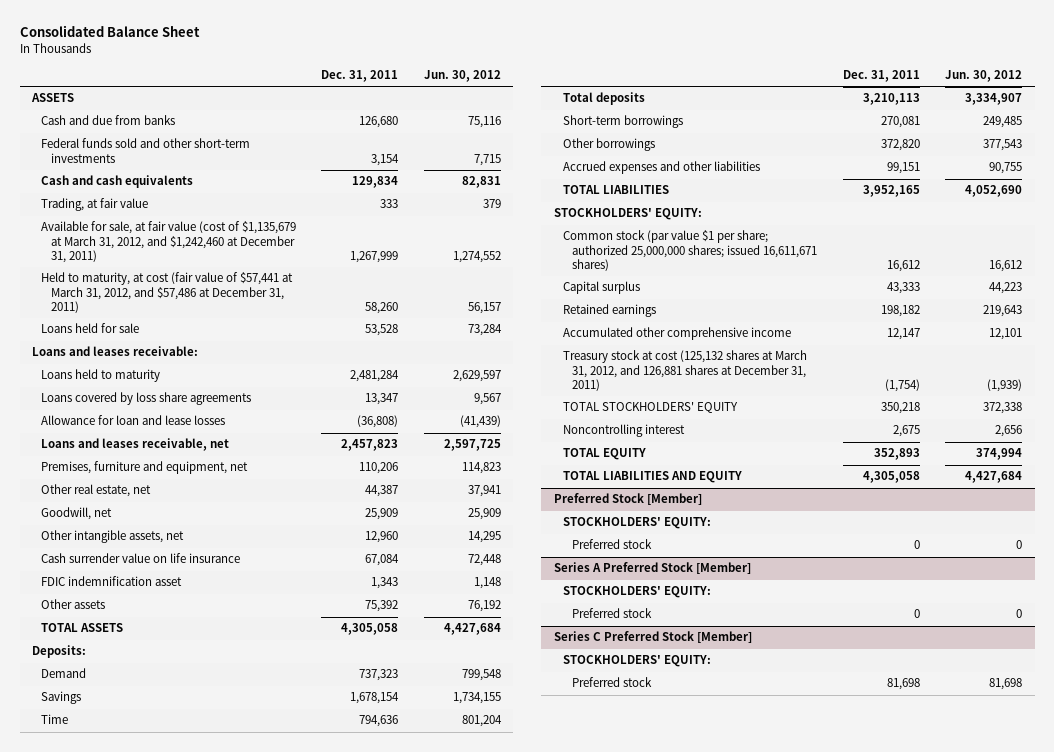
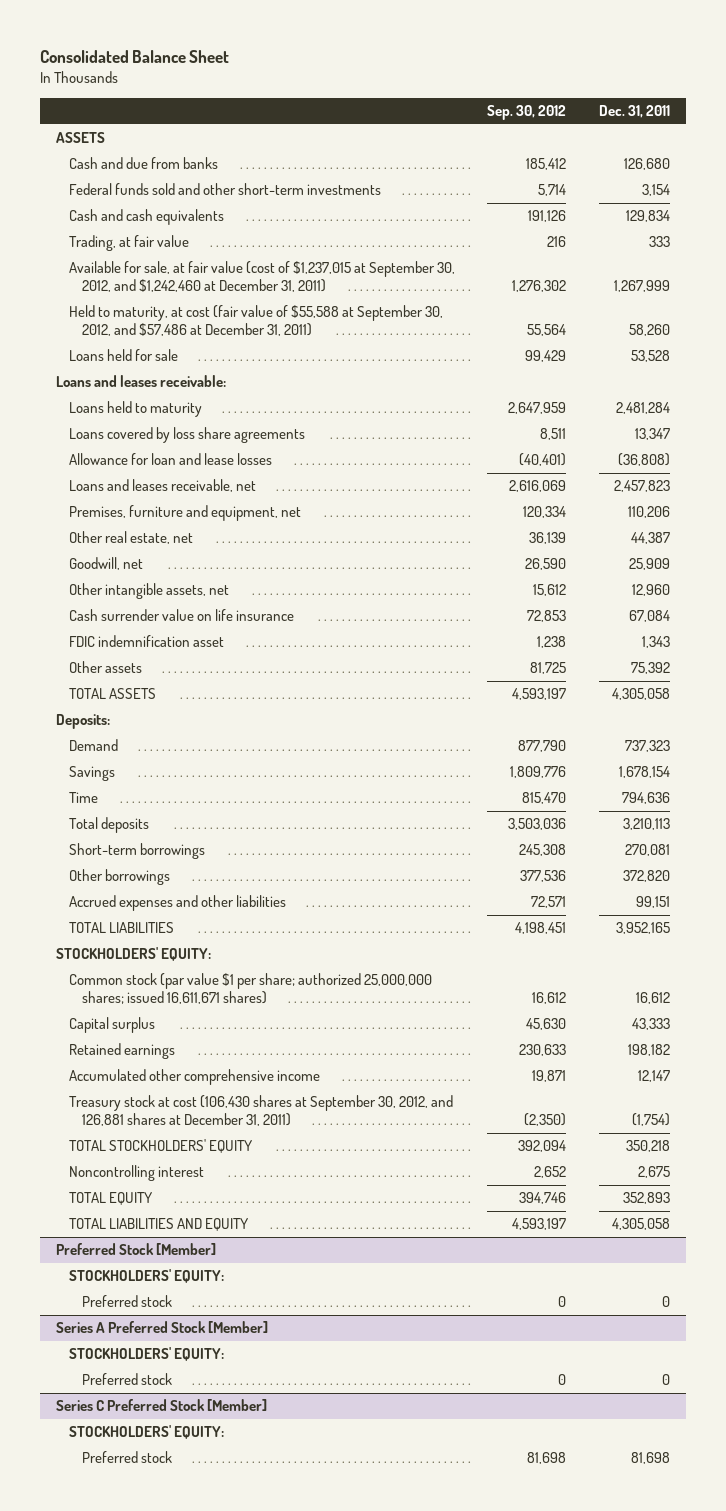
- | Dec. 31, 2011 | Jun. 30, 2012
+ | Sep. 30, 2012 | Dec. 31, 2011
- Available for sale, at fair value (cost of $1,135,679 at March 31, 2012, and $1,242,460 at December 31, 2011) | 1,267,999 | 1,274,552
- Held to maturity, at cost (fair value of $57,441 at March 31, 2012, and $57,486 at December 31, 2011) | 58,260 | 56,157
+ Available for sale, at fair value (cost of $1,237,015 at September 30, 2012, and $1,242,460 at December 31, 2011) | 1,276,302 | 1,267,999
+ Held to maturity, at cost (fair value of $55,588 at September 30, 2012, and $57,486 at December 31, 2011) | 55,564 | 58,260
- Treasury stock at cost (125,132 shares at March 31, 2012, and 126,881 shares at December 31, 2011) | (1,754) | (1,939)
+ Treasury stock at cost (106,430 shares at September 30, 2012, and 126,881 shares at December 31, 2011) | (2,350) | (1,754)

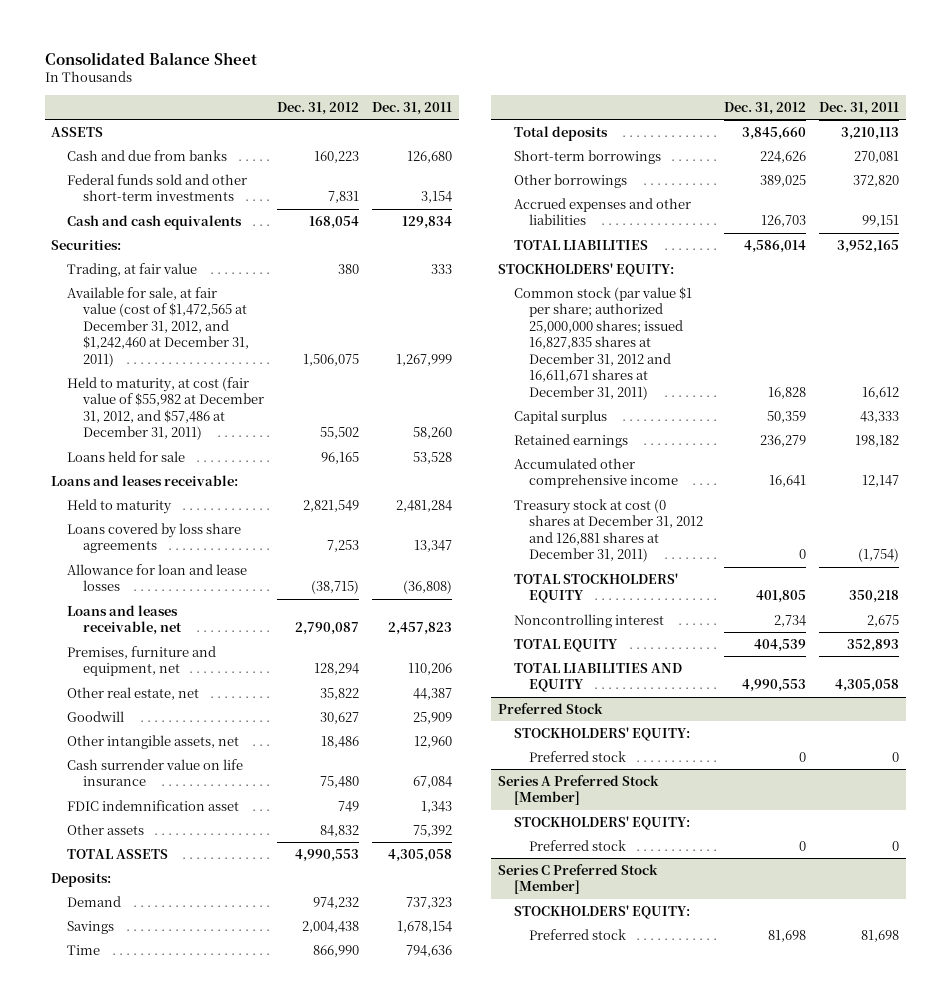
- | Sep. 30, 2012 | Dec. 31, 2011
+ | Dec. 31, 2012 | Dec. 31, 2011
+ Securities:
- Available for sale, at fair value (cost of $1,237,015 at September 30, 2012, and $1,242,460 at December 31, 2011) | 1,276,302 | 1,267,999
- Held to maturity, at cost (fair value of $55,588 at September 30, 2012, and $57,486 at December 31, 2011) | 55,564 | 58,260
+ Available for sale, at fair value (cost of $1,472,565 at December 31, 2012, and $1,242,460 at December 31, 2011) | 1,506,075 | 1,267,999
+ Held to maturity, at cost (fair value of $55,982 at December 31, 2012, and $57,486 at December 31, 2011) | 55,502 | 58,260
- Loans held to maturity | 2,647,959 | 2,481,284
+ Held to maturity | 2,821,549 | 2,481,284
- Goodwill, net | 26,590 | 25,909
+ Goodwill | 30,627 | 25,909
- Common stock (par value $1 per share; authorized 25,000,000 shares; issued 16,611,671 shares) | 16,612 | 16,612
+ Common stock (par value $1 per share; authorized 25,000,000 shares; issued 16,827,835 shares at December 31, 2012 and 16,611,671 shares at December 31, 2011) | 16,828 | 16,612
- Treasury stock at cost (106,430 shares at September 30, 2012, and 126,881 shares at December 31, 2011) | (2,350) | (1,754)
+ Treasury stock at cost (0 shares at December 31, 2012 and 126,881 shares at December 31, 2011) | 0 | (1,754)
- Preferred Stock [Member]
+ Preferred Stock

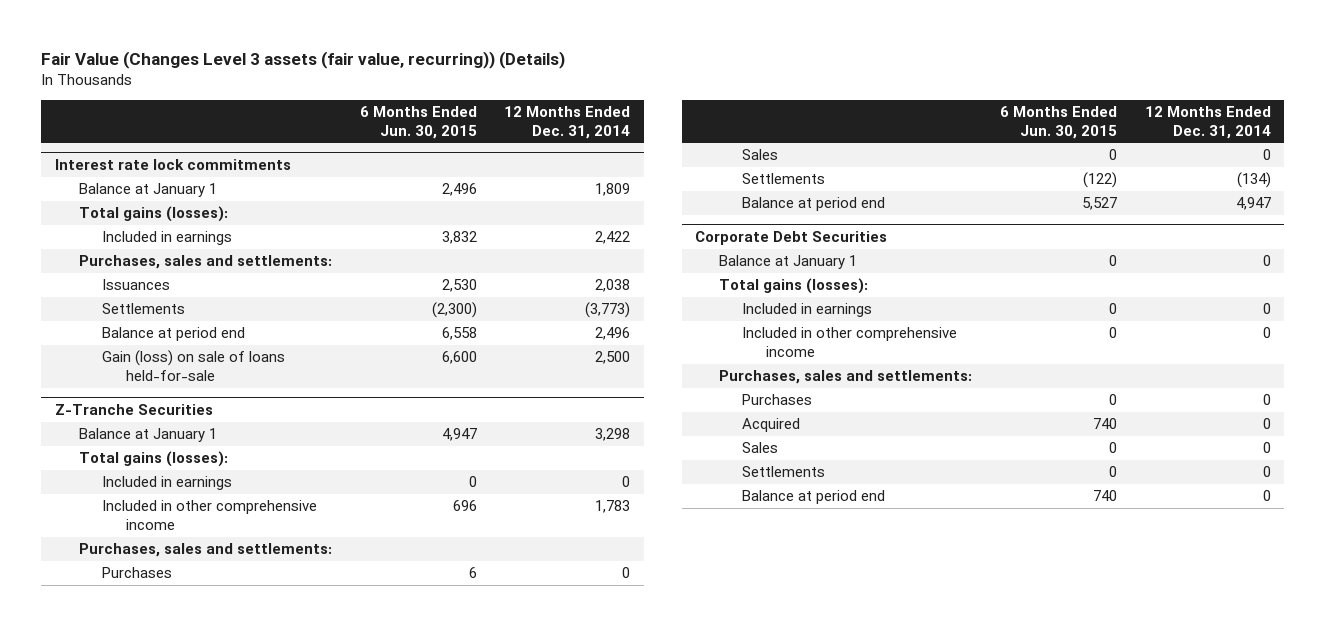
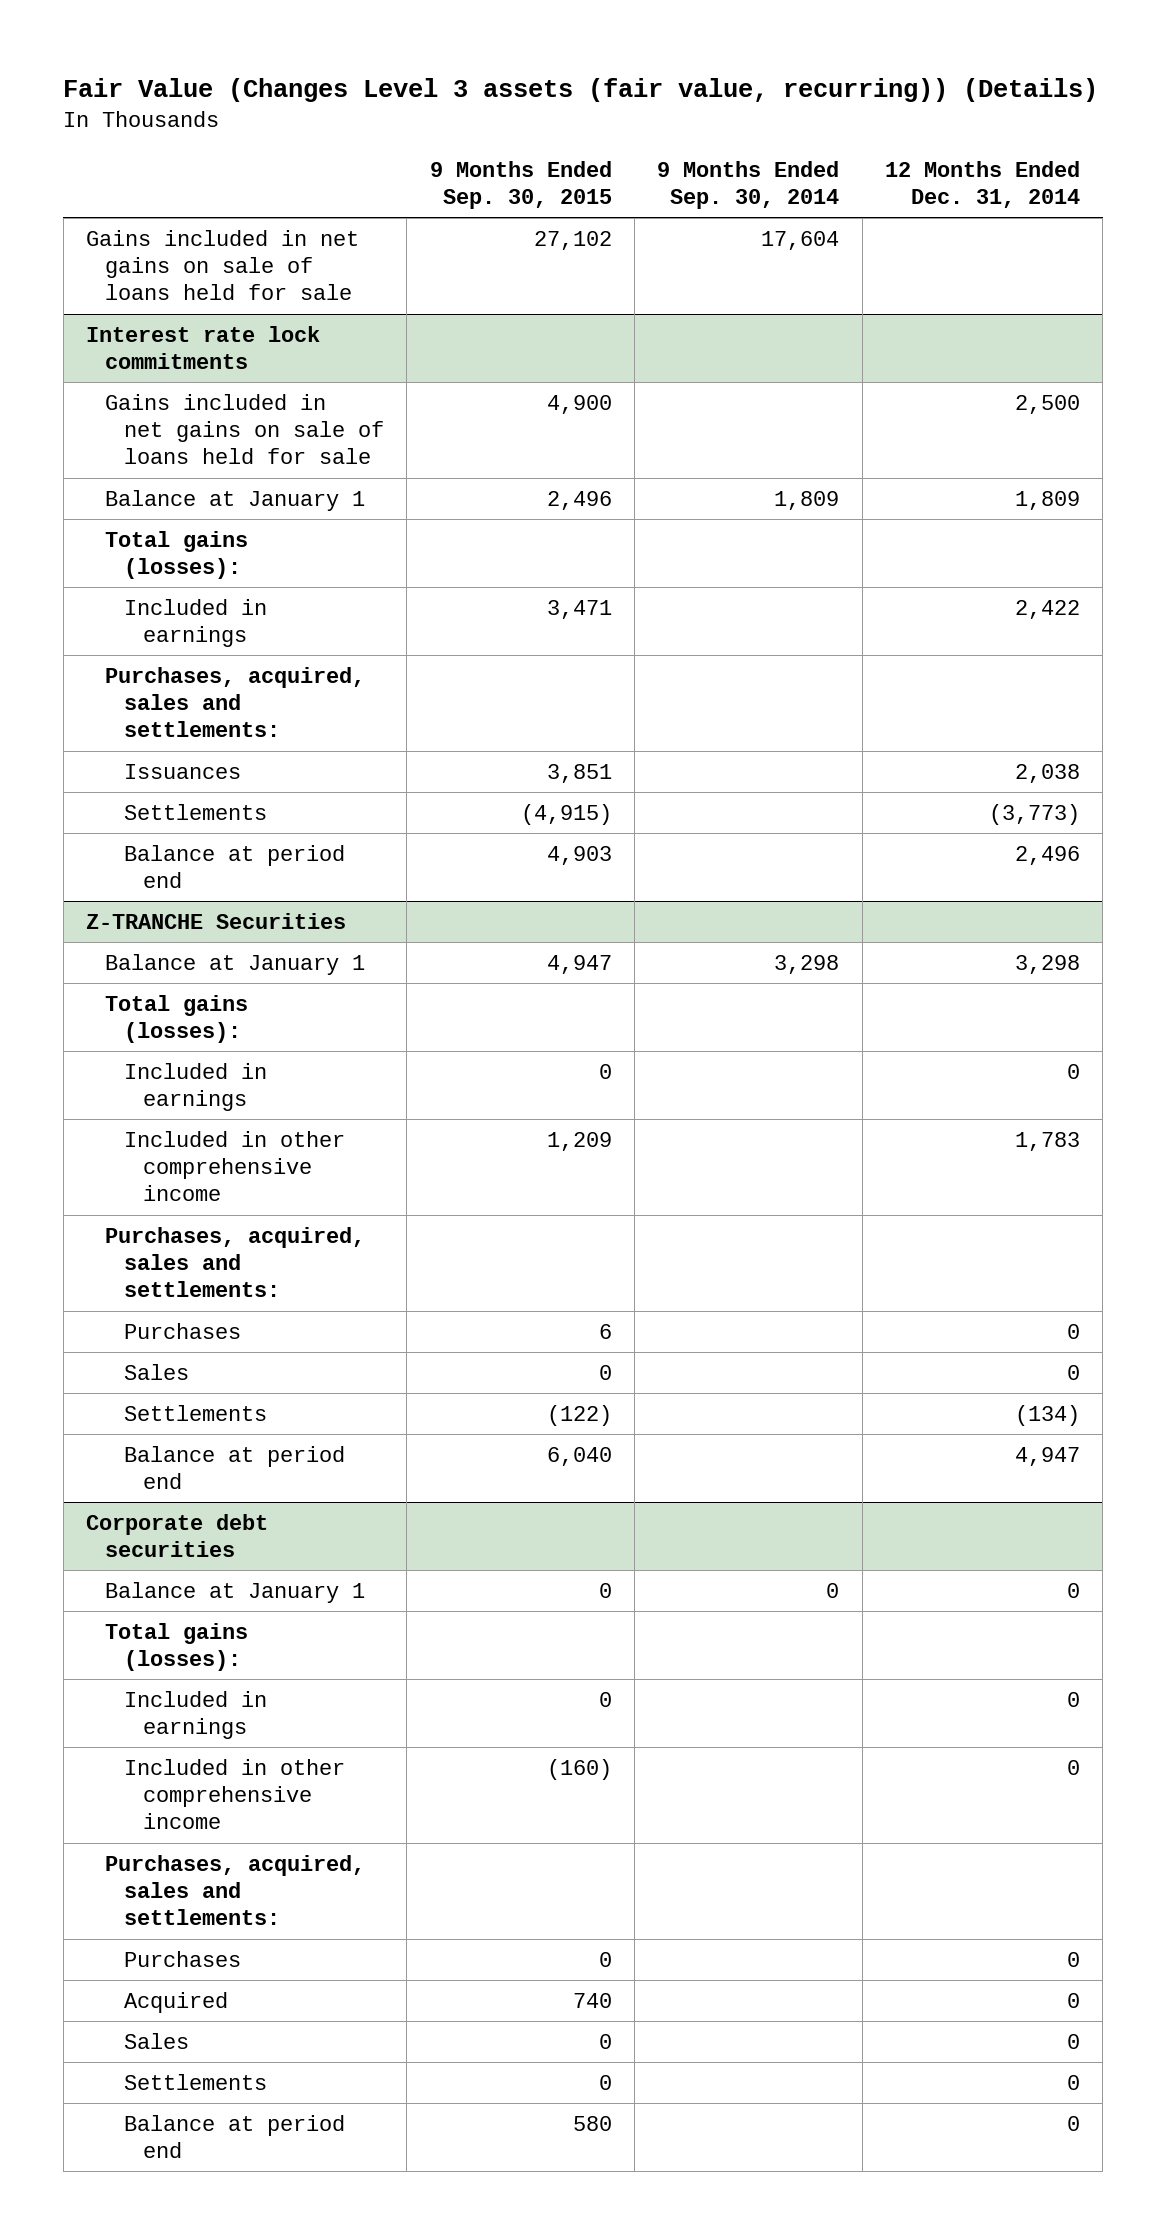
- | 6 Months Ended Jun. 30, 2015 | 12 Months Ended Dec. 31, 2014
+ | 9 Months Ended Sep. 30, 2015 | 9 Months Ended Sep. 30, 2014 | 12 Months Ended Dec. 31, 2014
+ Gains included in net gains on sale of loans held for sale | 27,102 | 17,604 |
@ Interest rate lock commitments
+ Gains included in net gains on sale of loans held for sale | 4,900 | | 2,500
- Purchases, sales and settlements:
+ Purchases, acquired, sales and settlements:
- Gain (loss) on sale of loans held-for-sale | 6,600 | 2,500
- Z-Tranche Securities
+ Z-TRANCHE Securities
- Purchases, sales and settlements:
+ Purchases, acquired, sales and settlements:
- Corporate Debt Securities
+ Corporate debt securities
- Purchases, sales and settlements:
+ Purchases, acquired, sales and settlements:

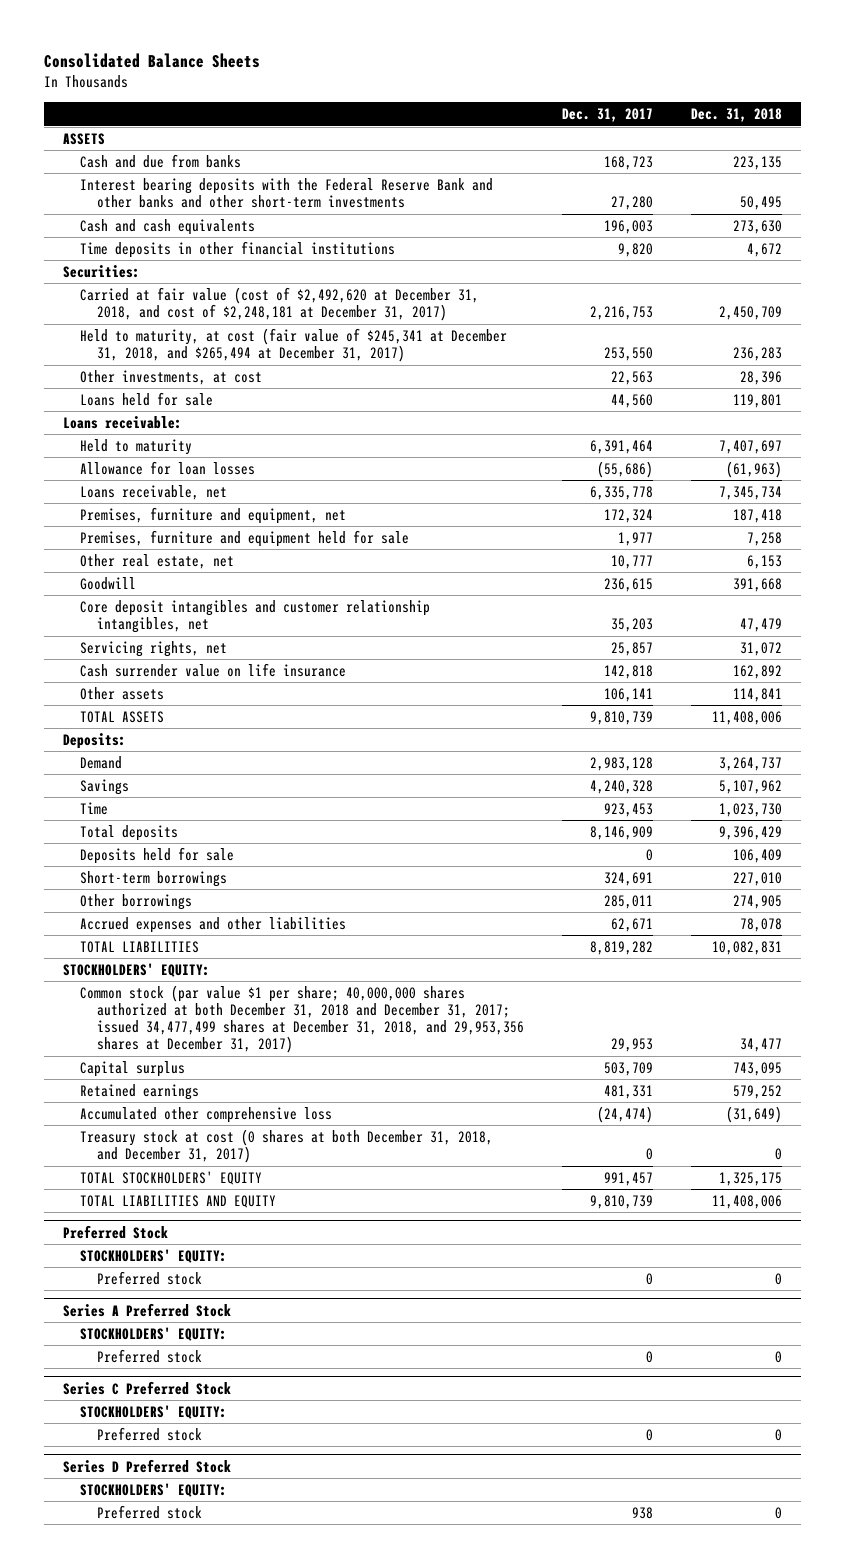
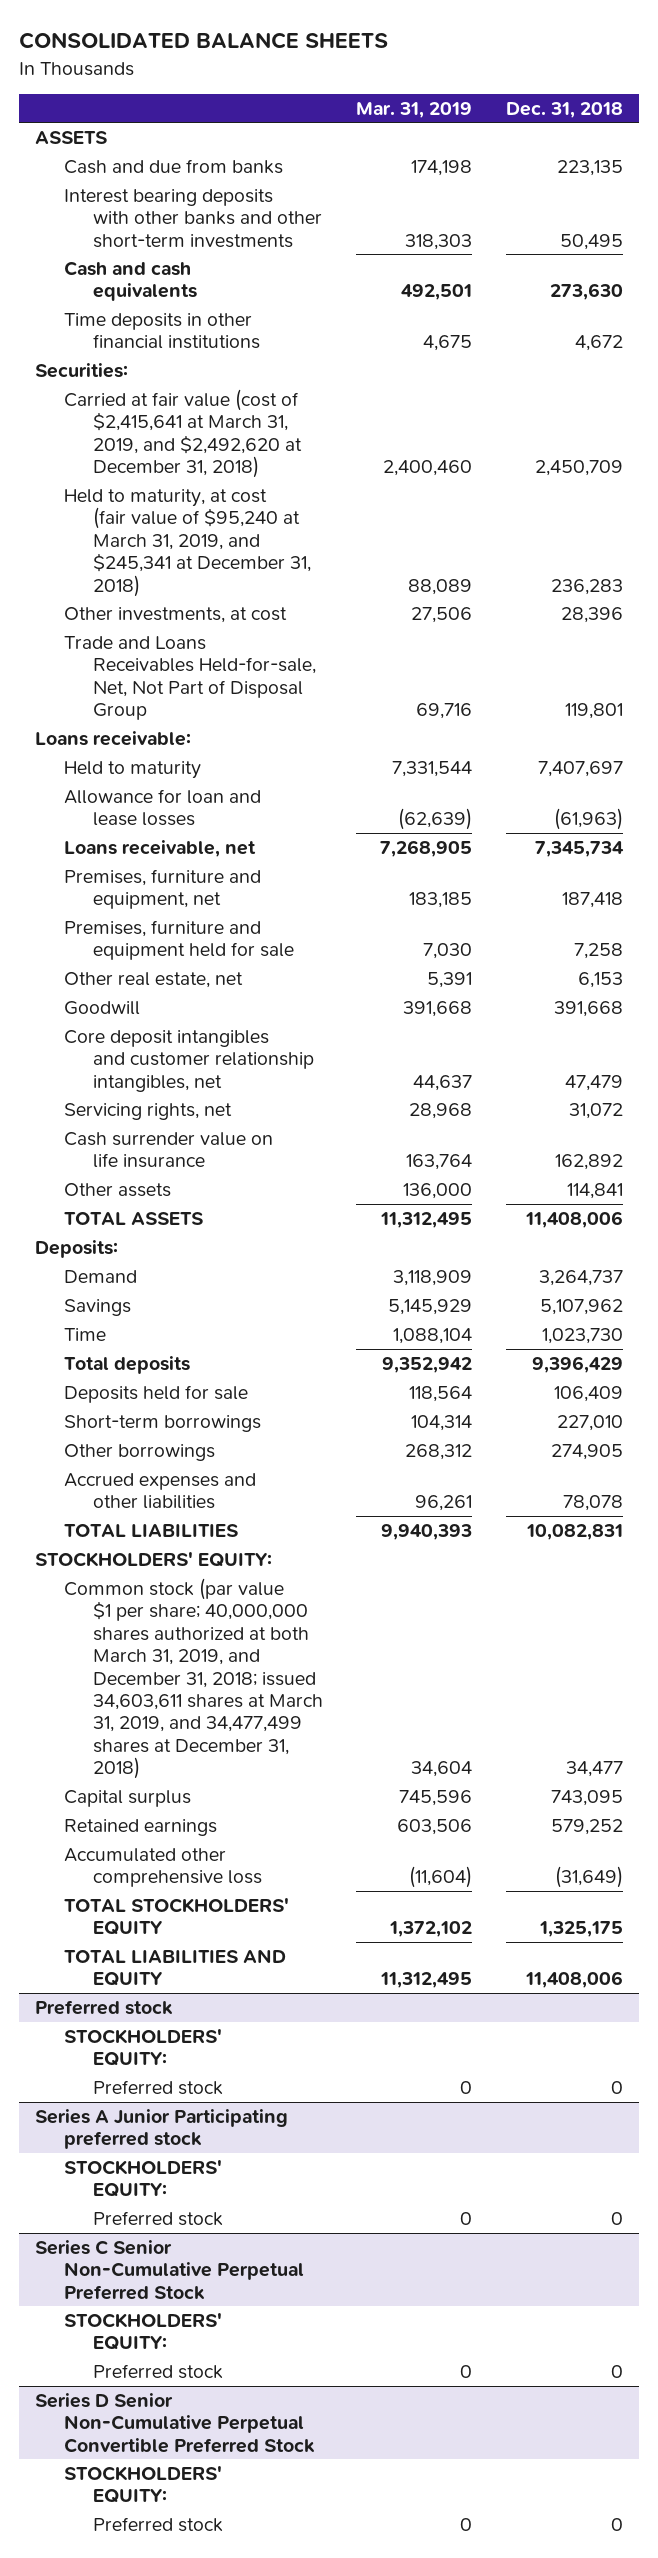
- Consolidated Balance Sheets
+ CONSOLIDATED BALANCE SHEETS
- | Dec. 31, 2017 | Dec. 31, 2018
+ | Mar. 31, 2019 | Dec. 31, 2018
- Interest bearing deposits with the Federal Reserve Bank and other banks and other short-term investments | 27,280 | 50,495
+ Interest bearing deposits with other banks and other short-term investments | 318,303 | 50,495
- Carried at fair value (cost of $2,492,620 at December 31, 2018, and cost of $2,248,181 at December 31, 2017) | 2,216,753 | 2,450,709
- Held to maturity, at cost (fair value of $245,341 at December 31, 2018, and $265,494 at December 31, 2017) | 253,550 | 236,283
+ Carried at fair value (cost of $2,415,641 at March 31, 2019, and $2,492,620 at December 31, 2018) | 2,400,460 | 2,450,709
+ Held to maturity, at cost (fair value of $95,240 at March 31, 2019, and $245,341 at December 31, 2018) | 88,089 | 236,283
- Loans held for sale | 44,560 | 119,801
+ Trade and Loans Receivables Held-for-sale, Net, Not Part of Disposal Group | 69,716 | 119,801
- Allowance for loan losses | (55,686) | (61,963)
+ Allowance for loan and lease losses | (62,639) | (61,963)
- Common stock (par value $1 per share; 40,000,000 shares authorized at both December 31, 2018 and December 31, 2017; issued 34,477,499 shares at December 31, 2018, and 29,953,356 shares at December 31, 2017) | 29,953 | 34,477
+ Common stock (par value $1 per share; 40,000,000 shares authorized at both March 31, 2019, and December 31, 2018; issued 34,603,611 shares at March 31, 2019, and 34,477,499 shares at December 31, 2018) | 34,604 | 34,477
- Treasury stock at cost (0 shares at both December 31, 2018, and December 31, 2017) | 0 | 0
- Preferred Stock
+ Preferred stock
- Series A Preferred Stock
+ Series A Junior Participating preferred stock
- Series C Preferred Stock
+ Series C Senior Non-Cumulative Perpetual Preferred Stock
- Series D Preferred Stock
+ Series D Senior Non-Cumulative Perpetual Convertible Preferred Stock

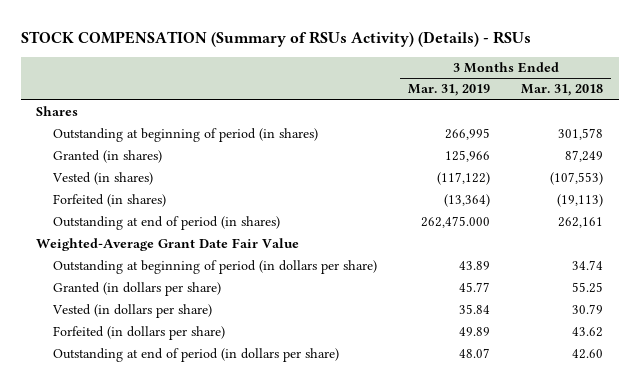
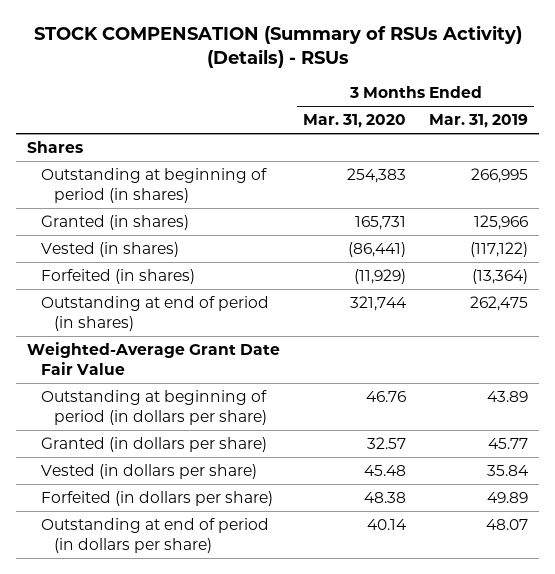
- | 3 Months Ended Mar. 31, 2019 | 3 Months Ended Mar. 31, 2018
+ | 3 Months Ended Mar. 31, 2020 | 3 Months Ended Mar. 31, 2019
- Outstanding at end of period (in shares) | 262,475.000 | 262,161
+ Outstanding at end of period (in shares) | 321,744 | 262,475

